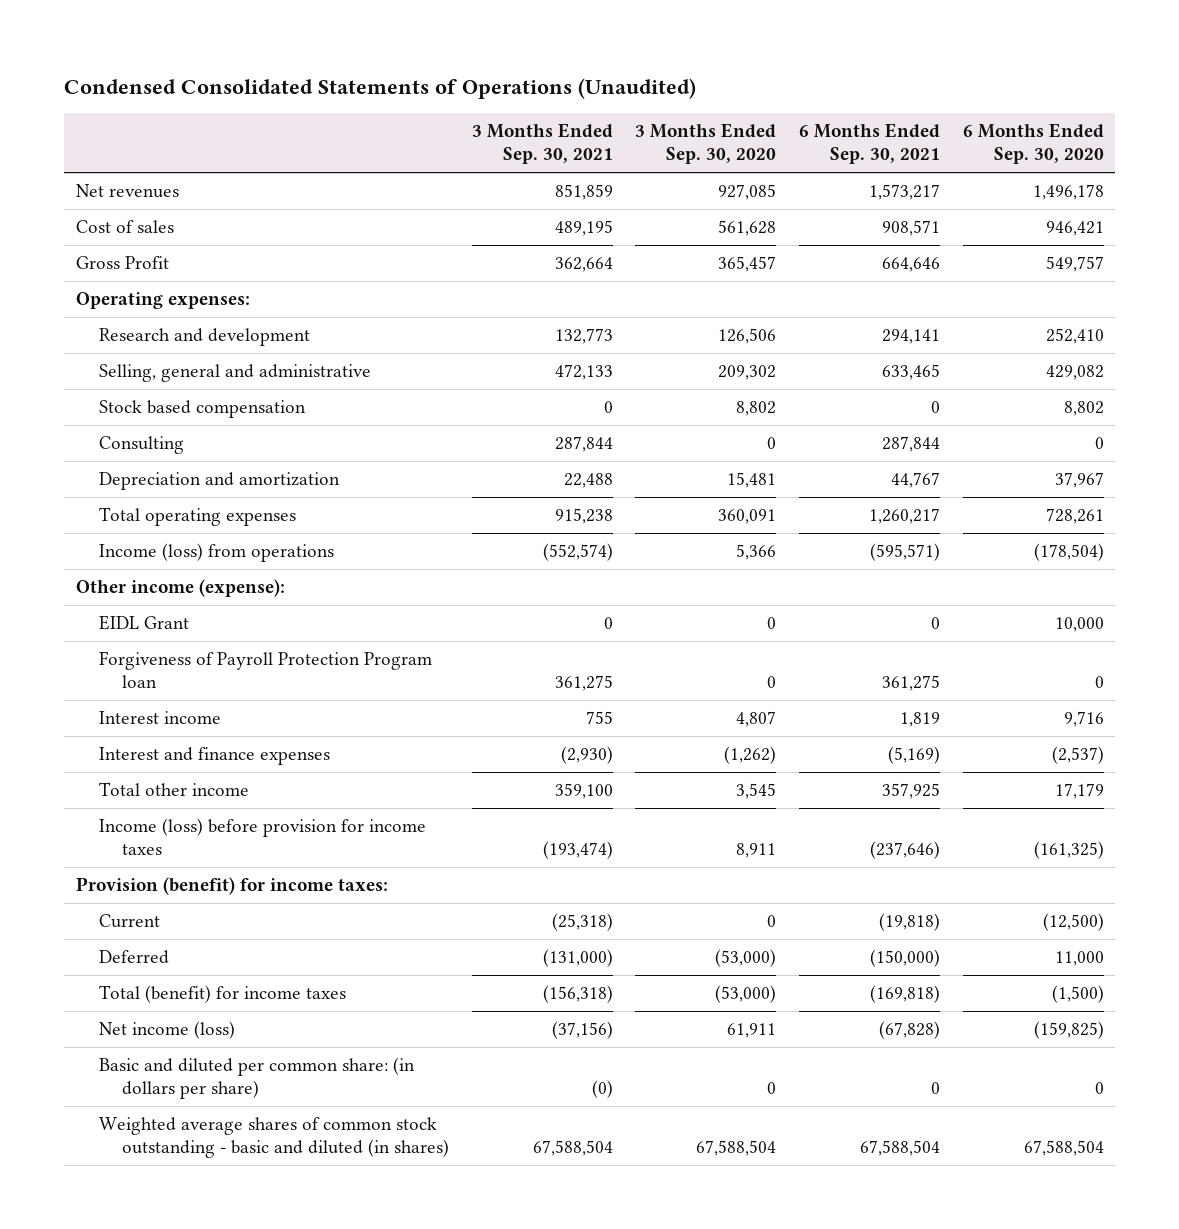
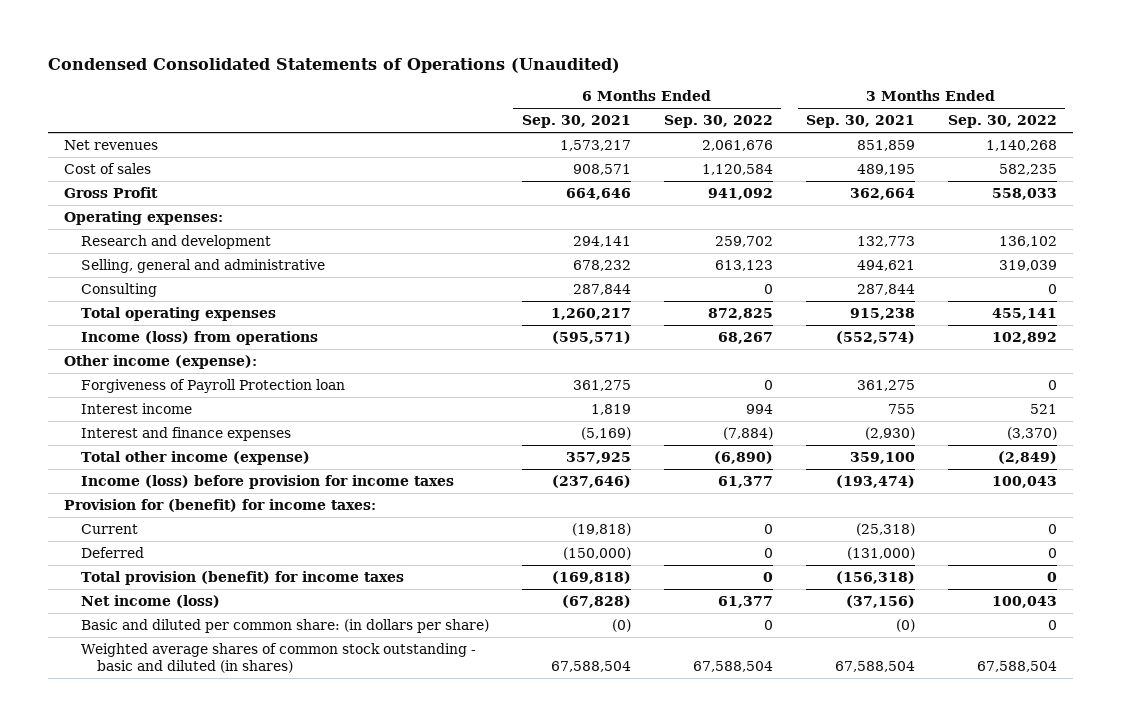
- | 3 Months Ended Sep. 30, 2021 | 3 Months Ended Sep. 30, 2020 | 6 Months Ended Sep. 30, 2021 | 6 Months Ended Sep. 30, 2020
+ | 6 Months Ended Sep. 30, 2021 | 6 Months Ended Sep. 30, 2022 | 3 Months Ended Sep. 30, 2021 | 3 Months Ended Sep. 30, 2022
- Selling, general and administrative | 472,133 | 209,302 | 633,465 | 429,082
- Stock based compensation | 0 | 8,802 | 0 | 8,802
+ Selling, general and administrative | 678,232 | 613,123 | 494,621 | 319,039
- Depreciation and amortization | 22,488 | 15,481 | 44,767 | 37,967
- EIDL Grant | 0 | 0 | 0 | 10,000
- Forgiveness of Payroll Protection Program loan | 361,275 | 0 | 361,275 | 0
+ Forgiveness of Payroll Protection loan | 361,275 | 0 | 361,275 | 0
- Total other income | 359,100 | 3,545 | 357,925 | 17,179
+ Total other income (expense) | 357,925 | (6,890) | 359,100 | (2,849)
- Provision (benefit) for income taxes:
+ Provision for (benefit) for income taxes:
- Total (benefit) for income taxes | (156,318) | (53,000) | (169,818) | (1,500)
+ Total provision (benefit) for income taxes | (169,818) | 0 | (156,318) | 0
- Basic and diluted per common share: (in dollars per share) | (0) | 0 | 0 | 0
+ Basic and diluted per common share: (in dollars per share) | (0) | 0 | (0) | 0

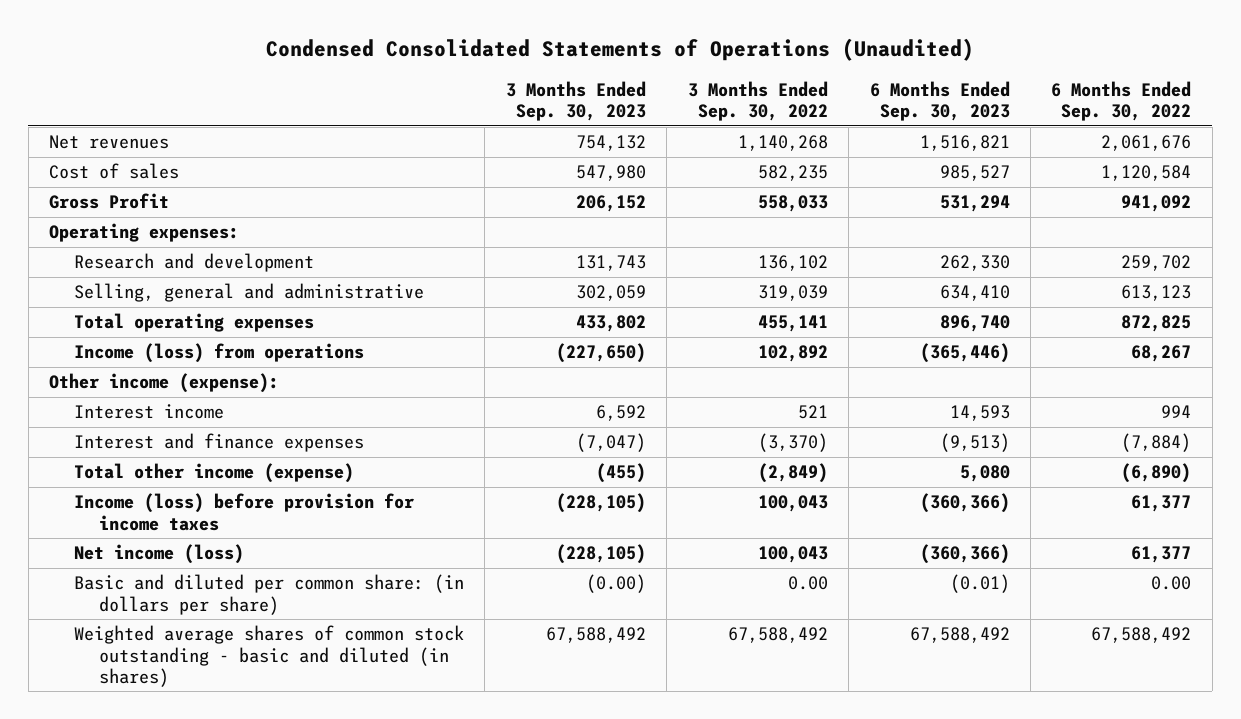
- | 6 Months Ended Sep. 30, 2021 | 6 Months Ended Sep. 30, 2022 | 3 Months Ended Sep. 30, 2021 | 3 Months Ended Sep. 30, 2022
+ | 3 Months Ended Sep. 30, 2023 | 3 Months Ended Sep. 30, 2022 | 6 Months Ended Sep. 30, 2023 | 6 Months Ended Sep. 30, 2022
- Consulting | 287,844 | 0 | 287,844 | 0
- Forgiveness of Payroll Protection loan | 361,275 | 0 | 361,275 | 0
- Provision for (benefit) for income taxes:
- Current | (19,818) | 0 | (25,318) | 0
- Deferred | (150,000) | 0 | (131,000) | 0
- Total provision (benefit) for income taxes | (169,818) | 0 | (156,318) | 0
- Basic and diluted per common share: (in dollars per share) | (0) | 0 | (0) | 0
- Weighted average shares of common stock outstanding - basic and diluted (in shares) | 67,588,504 | 67,588,504 | 67,588,504 | 67,588,504
+ Basic and diluted per common share: (in dollars per share) | (0.00) | 0.00 | (0.01) | 0.00
+ Weighted average shares of common stock outstanding - basic and diluted (in shares) | 67,588,492 | 67,588,492 | 67,588,492 | 67,588,492

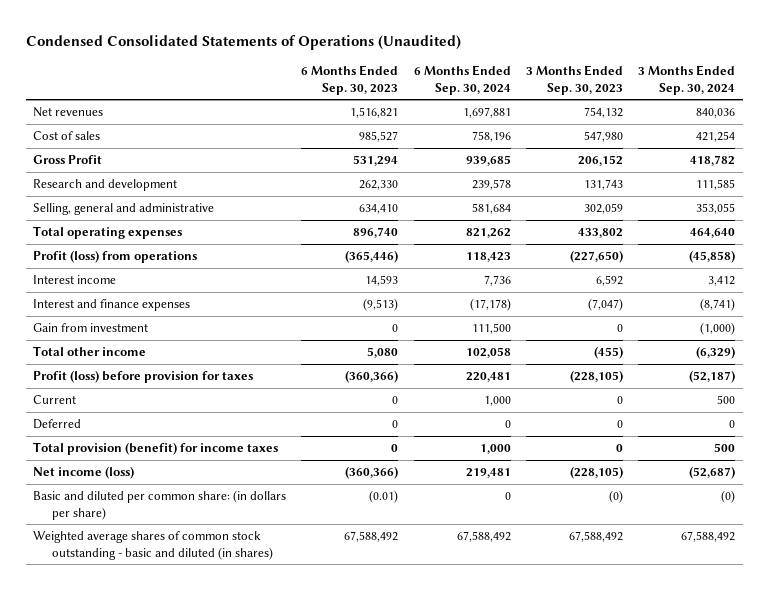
- | 3 Months Ended Sep. 30, 2023 | 3 Months Ended Sep. 30, 2022 | 6 Months Ended Sep. 30, 2023 | 6 Months Ended Sep. 30, 2022
+ | 6 Months Ended Sep. 30, 2023 | 6 Months Ended Sep. 30, 2024 | 3 Months Ended Sep. 30, 2023 | 3 Months Ended Sep. 30, 2024
- Operating expenses:
- Income (loss) from operations | (227,650) | 102,892 | (365,446) | 68,267
- Other income (expense):
+ Profit (loss) from operations | (365,446) | 118,423 | (227,650) | (45,858)
- Total other income (expense) | (455) | (2,849) | 5,080 | (6,890)
- Income (loss) before provision for income taxes | (228,105) | 100,043 | (360,366) | 61,377
+ Gain from investment | 0 | 111,500 | 0 | (1,000)
+ Total other income | 5,080 | 102,058 | (455) | (6,329)
+ Profit (loss) before provision for taxes | (360,366) | 220,481 | (228,105) | (52,187)
+ Current | 0 | 1,000 | 0 | 500
+ Deferred | 0 | 0 | 0 | 0
+ Total provision (benefit) for income taxes | 0 | 1,000 | 0 | 500
- Basic and diluted per common share: (in dollars per share) | (0.00) | 0.00 | (0.01) | 0.00
+ Basic and diluted per common share: (in dollars per share) | (0.01) | 0 | (0) | (0)

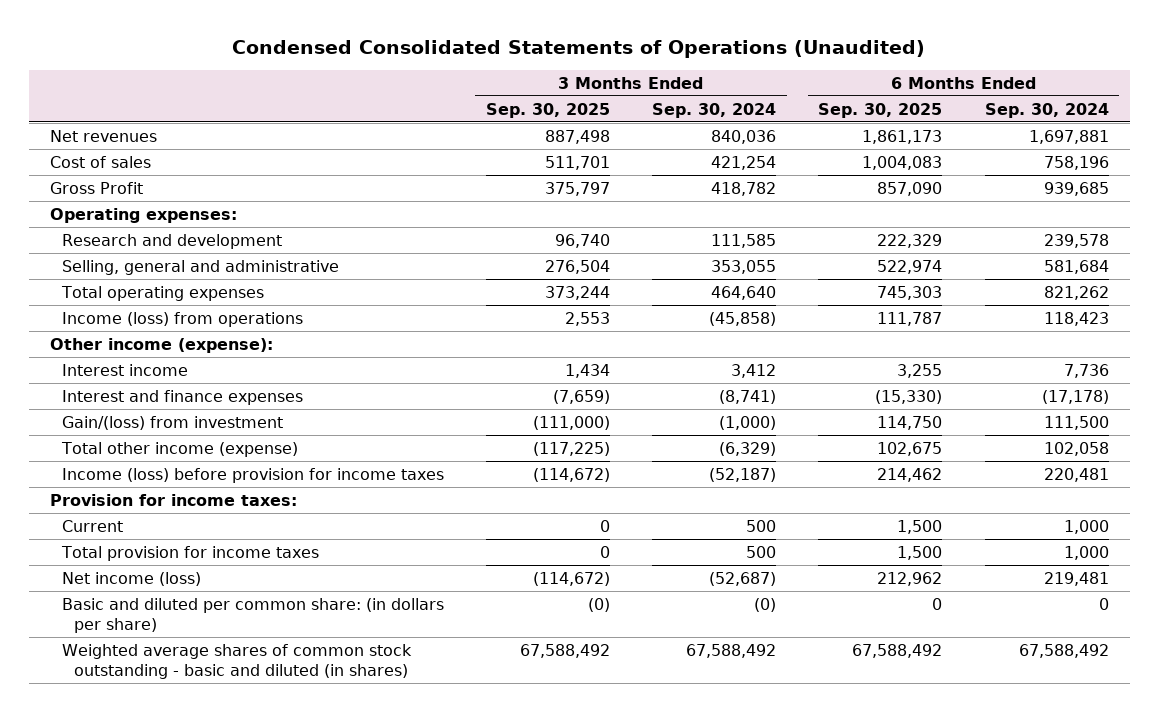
- | 6 Months Ended Sep. 30, 2023 | 6 Months Ended Sep. 30, 2024 | 3 Months Ended Sep. 30, 2023 | 3 Months Ended Sep. 30, 2024
+ | 3 Months Ended Sep. 30, 2025 | 3 Months Ended Sep. 30, 2024 | 6 Months Ended Sep. 30, 2025 | 6 Months Ended Sep. 30, 2024
+ Operating expenses:
- Profit (loss) from operations | (365,446) | 118,423 | (227,650) | (45,858)
+ Income (loss) from operations | 2,553 | (45,858) | 111,787 | 118,423
+ Other income (expense):
- Gain from investment | 0 | 111,500 | 0 | (1,000)
- Total other income | 5,080 | 102,058 | (455) | (6,329)
- Profit (loss) before provision for taxes | (360,366) | 220,481 | (228,105) | (52,187)
+ Gain/(loss) from investment | (111,000) | (1,000) | 114,750 | 111,500
+ Total other income (expense) | (117,225) | (6,329) | 102,675 | 102,058
+ Income (loss) before provision for income taxes | (114,672) | (52,187) | 214,462 | 220,481
+ Provision for income taxes:
- Deferred | 0 | 0 | 0 | 0
- Total provision (benefit) for income taxes | 0 | 1,000 | 0 | 500
+ Total provision for income taxes | 0 | 500 | 1,500 | 1,000

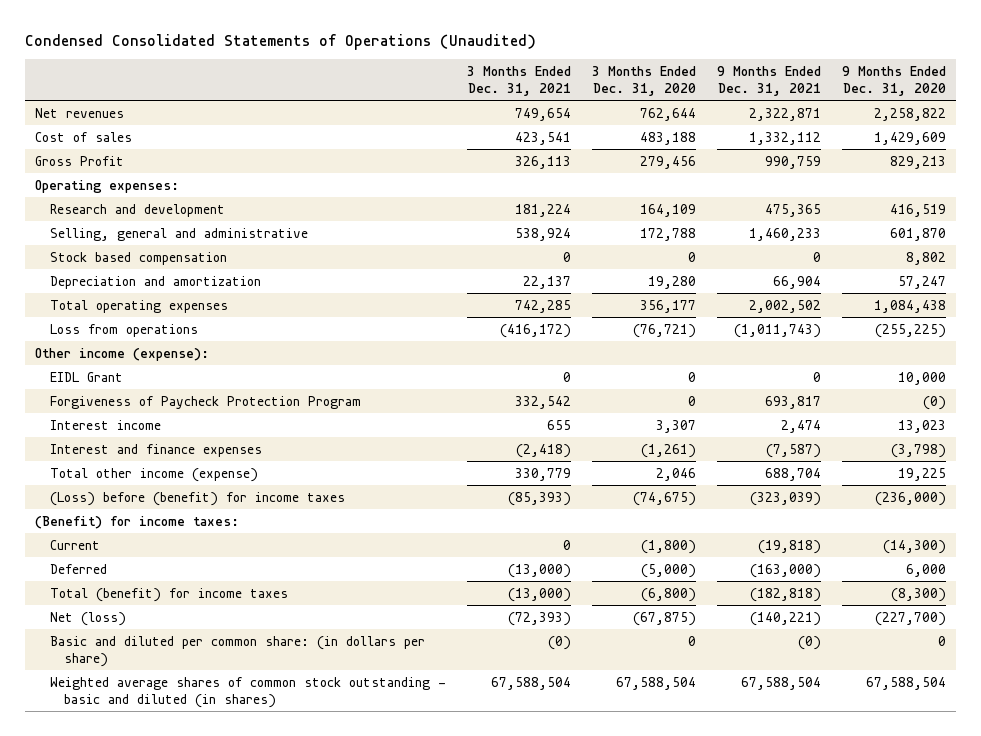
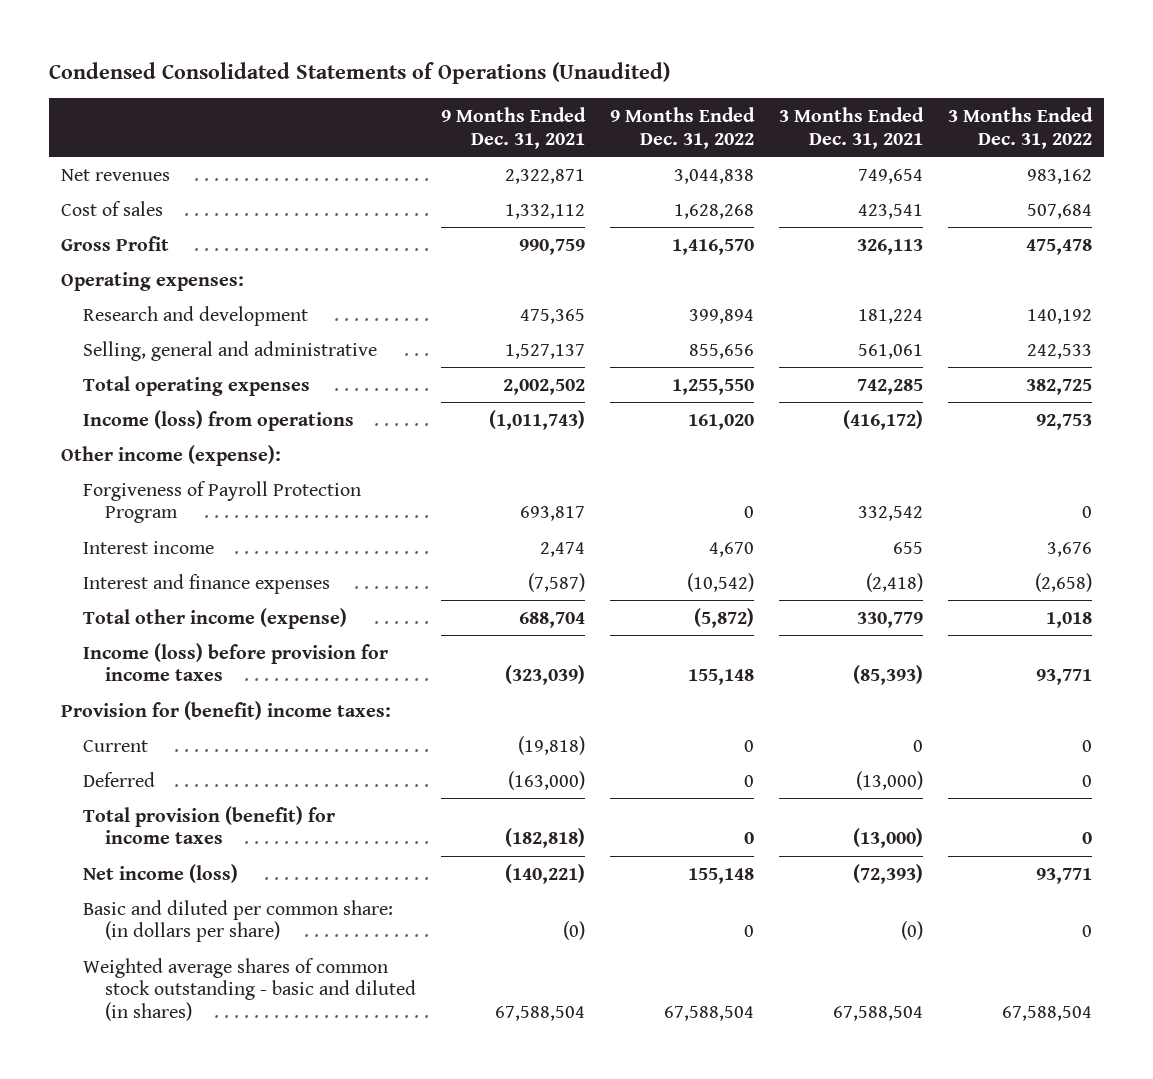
- | 3 Months Ended Dec. 31, 2021 | 3 Months Ended Dec. 31, 2020 | 9 Months Ended Dec. 31, 2021 | 9 Months Ended Dec. 31, 2020
+ | 9 Months Ended Dec. 31, 2021 | 9 Months Ended Dec. 31, 2022 | 3 Months Ended Dec. 31, 2021 | 3 Months Ended Dec. 31, 2022
- Selling, general and administrative | 538,924 | 172,788 | 1,460,233 | 601,870
- Stock based compensation | 0 | 0 | 0 | 8,802
- Depreciation and amortization | 22,137 | 19,280 | 66,904 | 57,247
+ Selling, general and administrative | 1,527,137 | 855,656 | 561,061 | 242,533
- Loss from operations | (416,172) | (76,721) | (1,011,743) | (255,225)
+ Income (loss) from operations | (1,011,743) | 161,020 | (416,172) | 92,753
- EIDL Grant | 0 | 0 | 0 | 10,000
- Forgiveness of Paycheck Protection Program | 332,542 | 0 | 693,817 | (0)
+ Forgiveness of Payroll Protection Program | 693,817 | 0 | 332,542 | 0
- (Loss) before (benefit) for income taxes | (85,393) | (74,675) | (323,039) | (236,000)
- (Benefit) for income taxes:
+ Income (loss) before provision for income taxes | (323,039) | 155,148 | (85,393) | 93,771
+ Provision for (benefit) income taxes:
- Total (benefit) for income taxes | (13,000) | (6,800) | (182,818) | (8,300)
- Net (loss) | (72,393) | (67,875) | (140,221) | (227,700)
+ Total provision (benefit) for income taxes | (182,818) | 0 | (13,000) | 0
+ Net income (loss) | (140,221) | 155,148 | (72,393) | 93,771

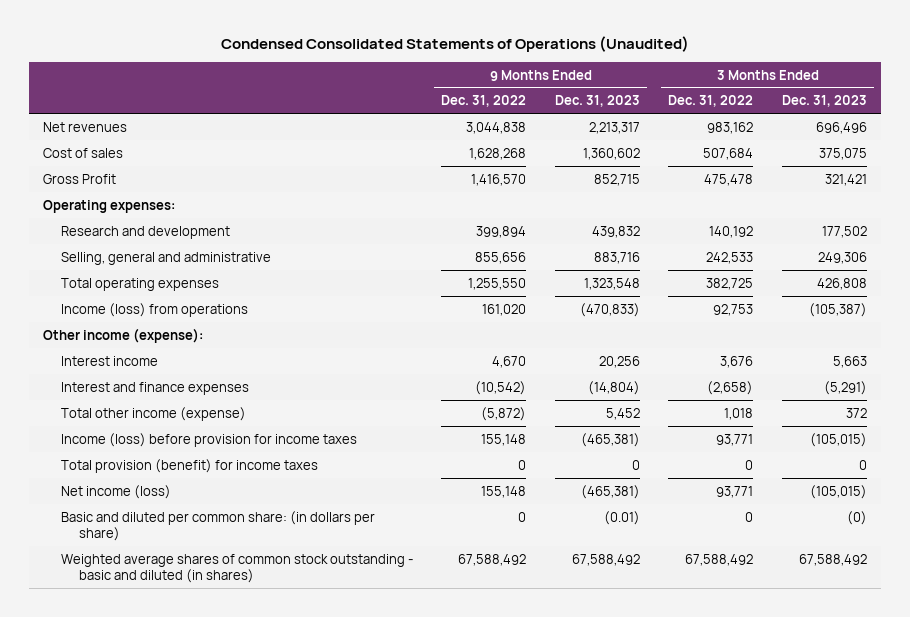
- | 9 Months Ended Dec. 31, 2021 | 9 Months Ended Dec. 31, 2022 | 3 Months Ended Dec. 31, 2021 | 3 Months Ended Dec. 31, 2022
+ | 9 Months Ended Dec. 31, 2022 | 9 Months Ended Dec. 31, 2023 | 3 Months Ended Dec. 31, 2022 | 3 Months Ended Dec. 31, 2023
- Forgiveness of Payroll Protection Program | 693,817 | 0 | 332,542 | 0
- Provision for (benefit) income taxes:
- Current | (19,818) | 0 | 0 | 0
- Deferred | (163,000) | 0 | (13,000) | 0
- Weighted average shares of common stock outstanding - basic and diluted (in shares) | 67,588,504 | 67,588,504 | 67,588,504 | 67,588,504
+ Weighted average shares of common stock outstanding - basic and diluted (in shares) | 67,588,492 | 67,588,492 | 67,588,492 | 67,588,492

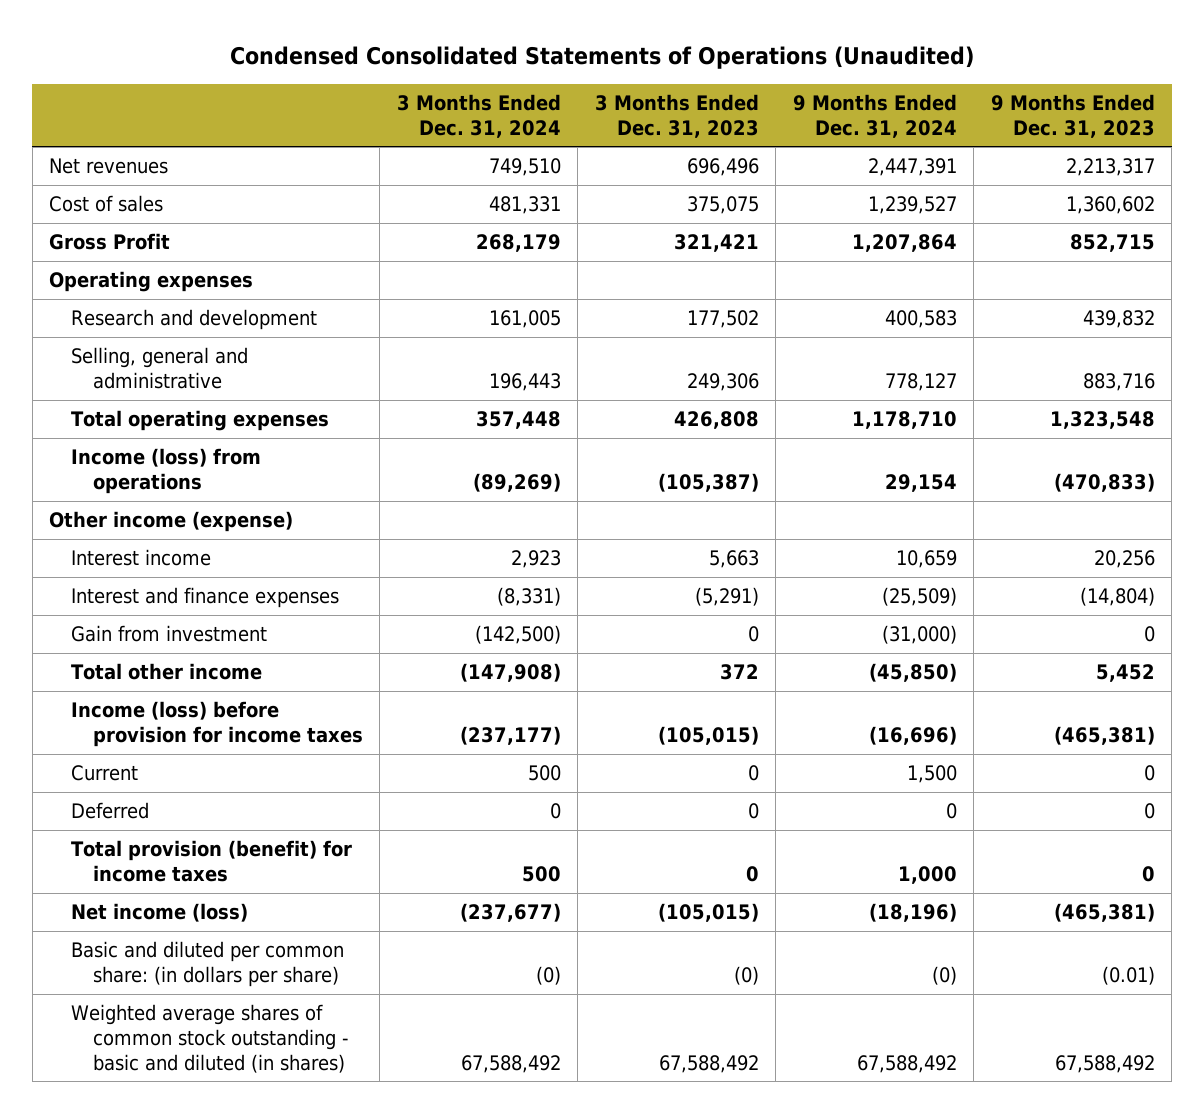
- | 9 Months Ended Dec. 31, 2022 | 9 Months Ended Dec. 31, 2023 | 3 Months Ended Dec. 31, 2022 | 3 Months Ended Dec. 31, 2023
+ | 3 Months Ended Dec. 31, 2024 | 3 Months Ended Dec. 31, 2023 | 9 Months Ended Dec. 31, 2024 | 9 Months Ended Dec. 31, 2023
- Operating expenses:
+ Operating expenses
- Other income (expense):
+ Other income (expense)
- Total other income (expense) | (5,872) | 5,452 | 1,018 | 372
+ Gain from investment | (142,500) | 0 | (31,000) | 0
+ Total other income | (147,908) | 372 | (45,850) | 5,452
+ Current | 500 | 0 | 1,500 | 0
+ Deferred | 0 | 0 | 0 | 0

